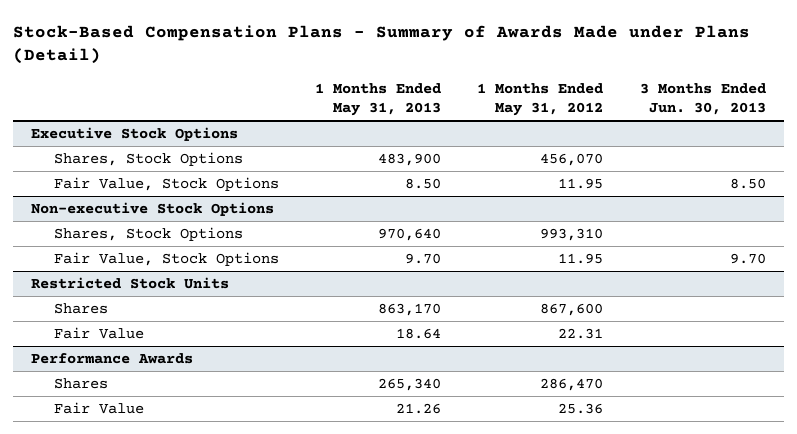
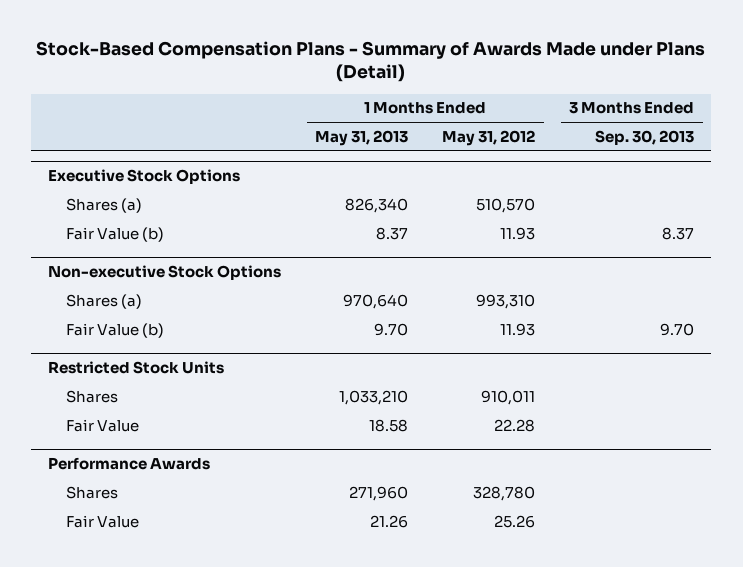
- | 1 Months Ended May 31, 2013 | 1 Months Ended May 31, 2012 | 3 Months Ended Jun. 30, 2013
+ | 1 Months Ended May 31, 2013 | 1 Months Ended May 31, 2012 | 3 Months Ended Sep. 30, 2013
@ Executive Stock Options
- Shares, Stock Options | 483,900 | 456,070 |
- Fair Value, Stock Options | 8.50 | 11.95 | 8.50
+ Shares (a) | 826,340 | 510,570 |
+ Fair Value (b) | 8.37 | 11.93 | 8.37
@ Non-executive Stock Options
- Shares, Stock Options | 970,640 | 993,310 |
- Fair Value, Stock Options | 9.70 | 11.95 | 9.70
+ Shares (a) | 970,640 | 993,310 |
+ Fair Value (b) | 9.70 | 11.93 | 9.70
@ Restricted Stock Units
- Shares | 863,170 | 867,600 |
- Fair Value | 18.64 | 22.31 |
+ Shares | 1,033,210 | 910,011 |
+ Fair Value | 18.58 | 22.28 |
@ Performance Awards
- Shares | 265,340 | 286,470 |
- Fair Value | 21.26 | 25.36 |
+ Shares | 271,960 | 328,780 |
+ Fair Value | 21.26 | 25.26 |

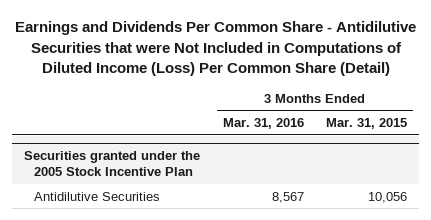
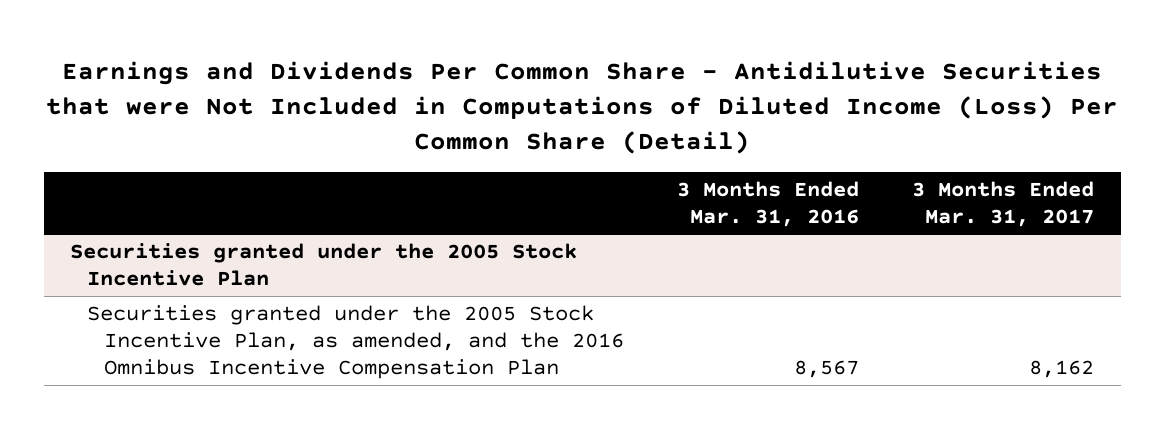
- | 3 Months Ended Mar. 31, 2016 | 3 Months Ended Mar. 31, 2015
+ | 3 Months Ended Mar. 31, 2016 | 3 Months Ended Mar. 31, 2017
@ Securities granted under the 2005 Stock Incentive Plan
- Antidilutive Securities | 8,567 | 10,056
+ Securities granted under the 2005 Stock Incentive Plan, as amended, and the 2016 Omnibus Incentive Compensation Plan | 8,567 | 8,162

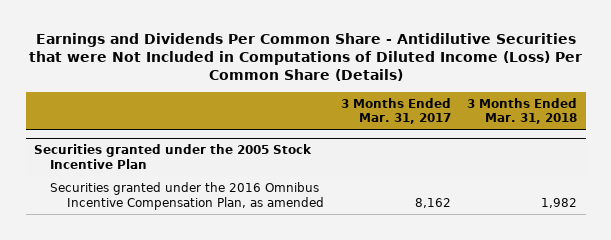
- Earnings and Dividends Per Common Share - Antidilutive Securities that were Not Included in Computations of Diluted Income (Loss) Per Common Share (Detail)
+ Earnings and Dividends Per Common Share - Antidilutive Securities that were Not Included in Computations of Diluted Income (Loss) Per Common Share (Details)
- | 3 Months Ended Mar. 31, 2016 | 3 Months Ended Mar. 31, 2017
+ | 3 Months Ended Mar. 31, 2017 | 3 Months Ended Mar. 31, 2018
@ Securities granted under the 2005 Stock Incentive Plan
- Securities granted under the 2005 Stock Incentive Plan, as amended, and the 2016 Omnibus Incentive Compensation Plan | 8,567 | 8,162
+ Securities granted under the 2016 Omnibus Incentive Compensation Plan, as amended | 8,162 | 1,982

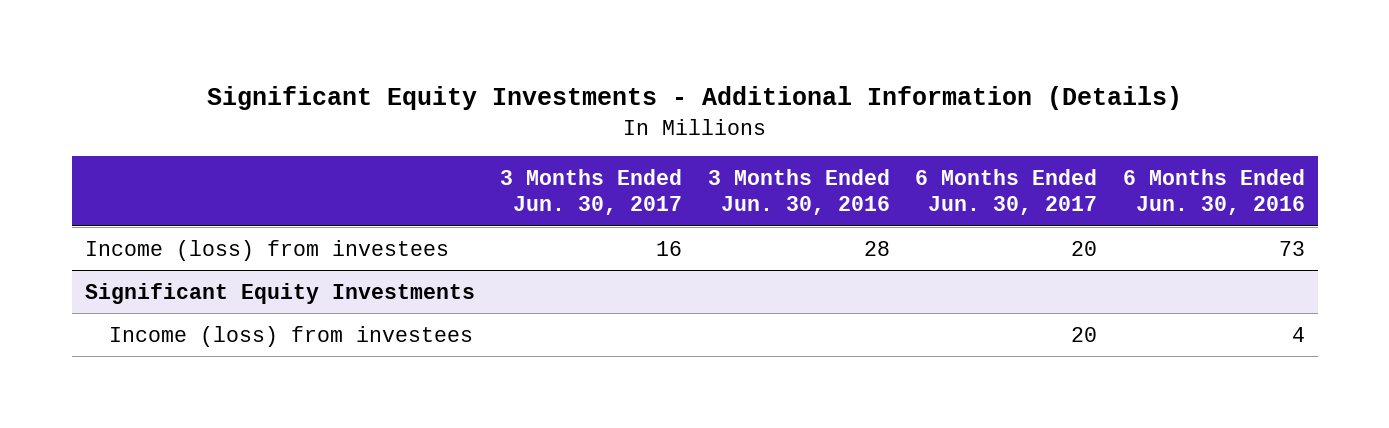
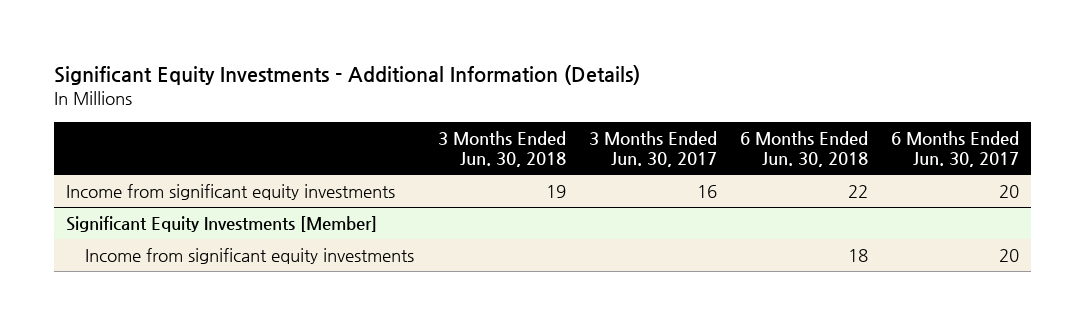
- | 3 Months Ended Jun. 30, 2017 | 3 Months Ended Jun. 30, 2016 | 6 Months Ended Jun. 30, 2017 | 6 Months Ended Jun. 30, 2016
+ | 3 Months Ended Jun. 30, 2018 | 3 Months Ended Jun. 30, 2017 | 6 Months Ended Jun. 30, 2018 | 6 Months Ended Jun. 30, 2017
- Income (loss) from investees | 16 | 28 | 20 | 73
- Significant Equity Investments
- Income (loss) from investees | | | 20 | 4
+ Income from significant equity investments | 19 | 16 | 22 | 20
+ Significant Equity Investments [Member]
+ Income from significant equity investments | | | 18 | 20

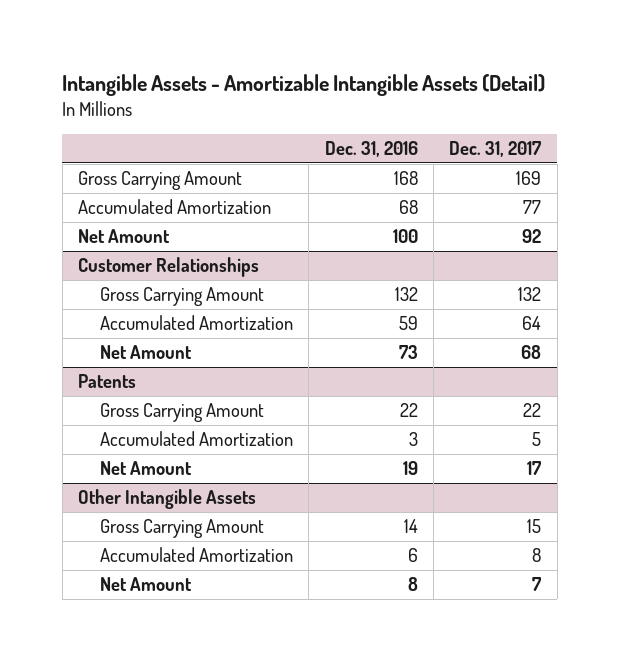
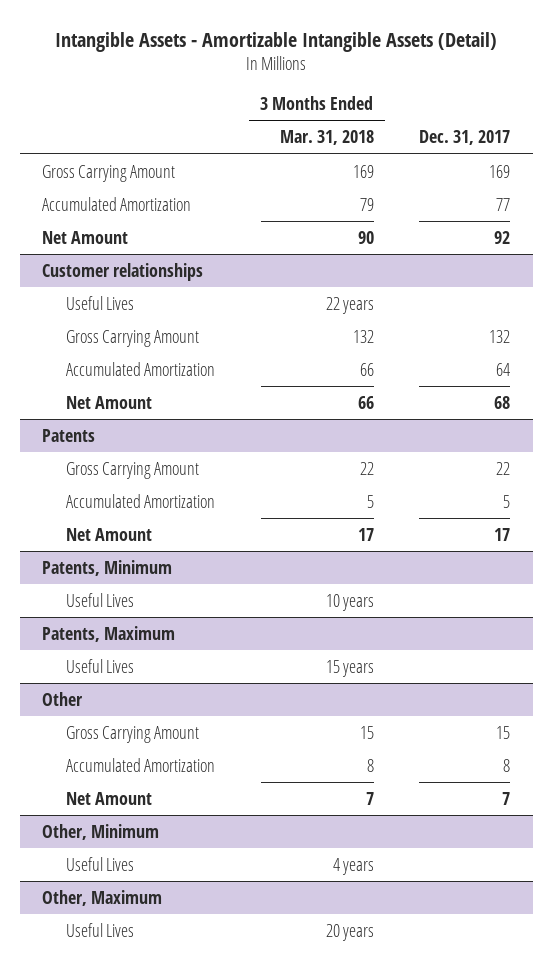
- | Dec. 31, 2016 | Dec. 31, 2017
+ | 3 Months Ended Mar. 31, 2018 | Dec. 31, 2017
- Customer Relationships
+ Customer relationships
+ Useful Lives | 22 years |
- Other Intangible Assets
+ Patents, Minimum
+ Useful Lives | 10 years |
+ Patents, Maximum
+ Useful Lives | 15 years |
+ Other
+ Other, Minimum
+ Useful Lives | 4 years |
+ Other, Maximum
+ Useful Lives | 20 years |

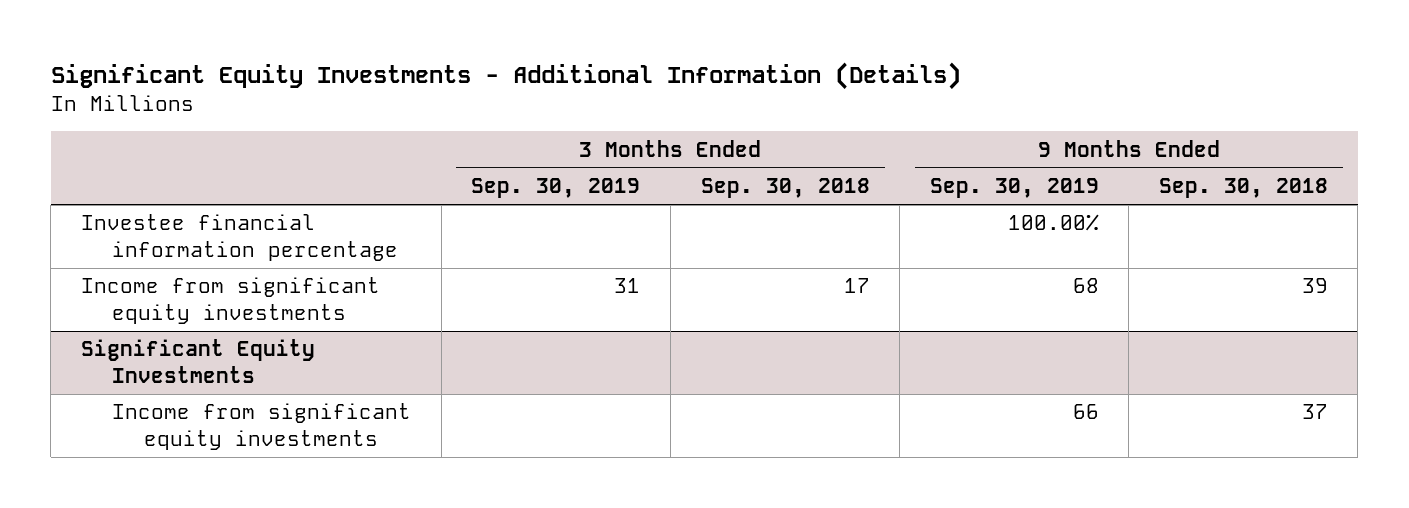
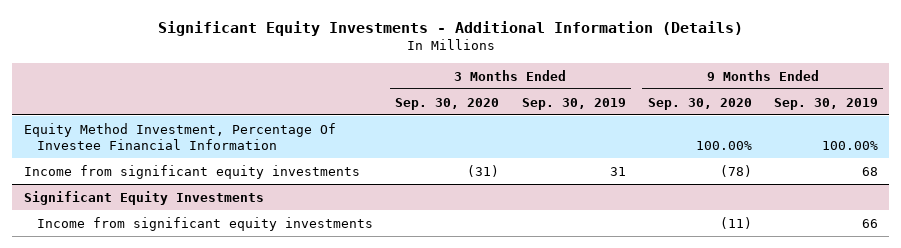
- | 3 Months Ended Sep. 30, 2019 | 3 Months Ended Sep. 30, 2018 | 9 Months Ended Sep. 30, 2019 | 9 Months Ended Sep. 30, 2018
+ | 3 Months Ended Sep. 30, 2020 | 3 Months Ended Sep. 30, 2019 | 9 Months Ended Sep. 30, 2020 | 9 Months Ended Sep. 30, 2019
- Investee financial information percentage | | | 100.00% |
+ Equity Method Investment, Percentage Of Investee Financial Information | | | 100.00% | 100.00%

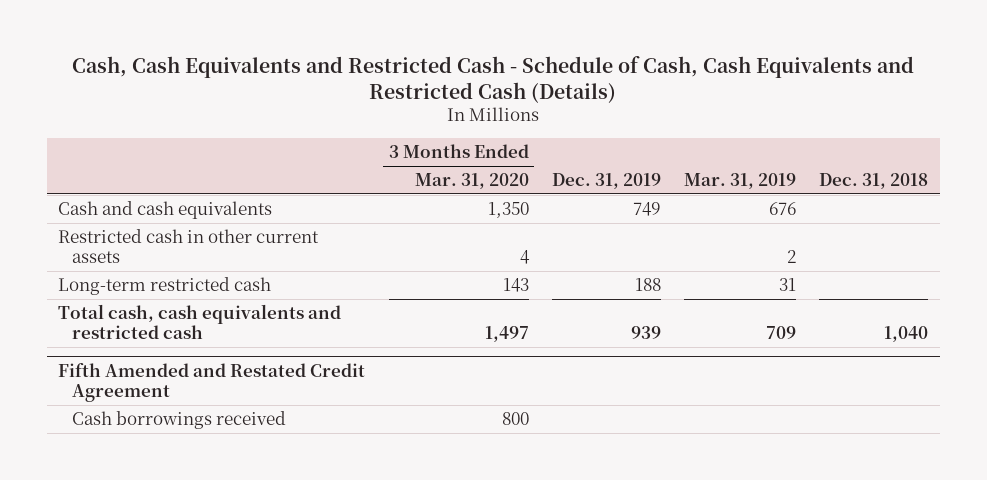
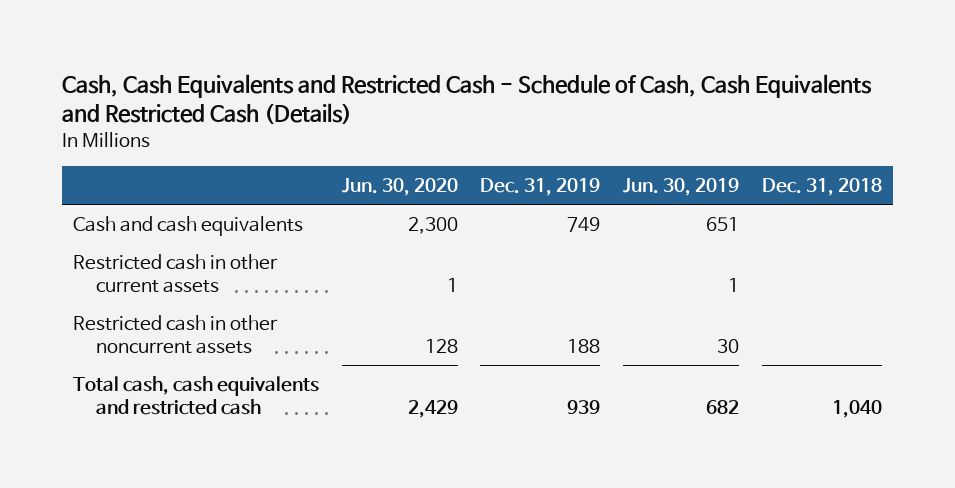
- | 3 Months Ended Mar. 31, 2020 | Dec. 31, 2019 | Mar. 31, 2019 | Dec. 31, 2018
+ | Jun. 30, 2020 | Dec. 31, 2019 | Jun. 30, 2019 | Dec. 31, 2018
- Long-term restricted cash | 143 | 188 | 31 |
+ Restricted cash in other noncurrent assets | 128 | 188 | 30 |
- Fifth Amended and Restated Credit Agreement
- Cash borrowings received | 800 | | |

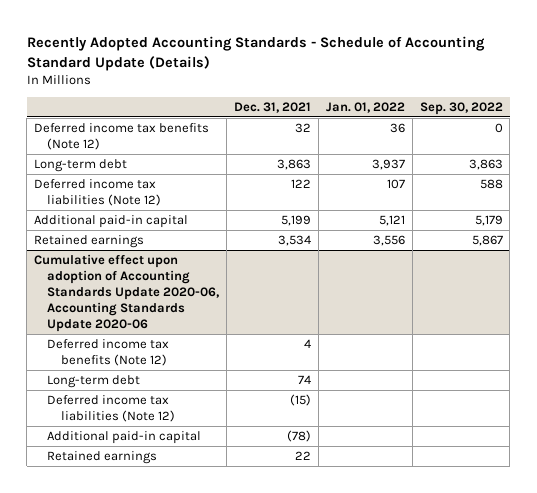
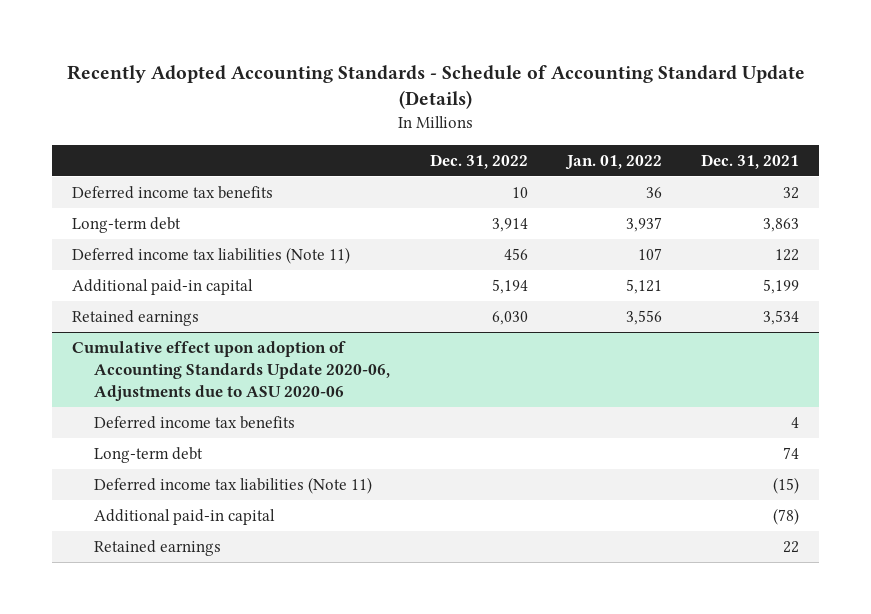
- | Dec. 31, 2021 | Jan. 01, 2022 | Sep. 30, 2022
+ | Dec. 31, 2022 | Jan. 01, 2022 | Dec. 31, 2021
- Deferred income tax benefits (Note 12) | 32 | 36 | 0
+ Deferred income tax benefits | 10 | 36 | 32
- Deferred income tax liabilities (Note 12) | 122 | 107 | 588
+ Deferred income tax liabilities (Note 11) | 456 | 107 | 122
- Cumulative effect upon adoption of Accounting Standards Update 2020-06, Accounting Standards Update 2020-06
- Deferred income tax benefits (Note 12) | 4 | |
+ Cumulative effect upon adoption of Accounting Standards Update 2020-06, Adjustments due to ASU 2020-06
+ Deferred income tax benefits | | | 4
- Deferred income tax liabilities (Note 12) | (15) | |
+ Deferred income tax liabilities (Note 11) | | | (15)

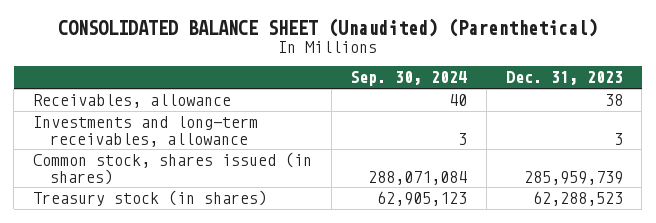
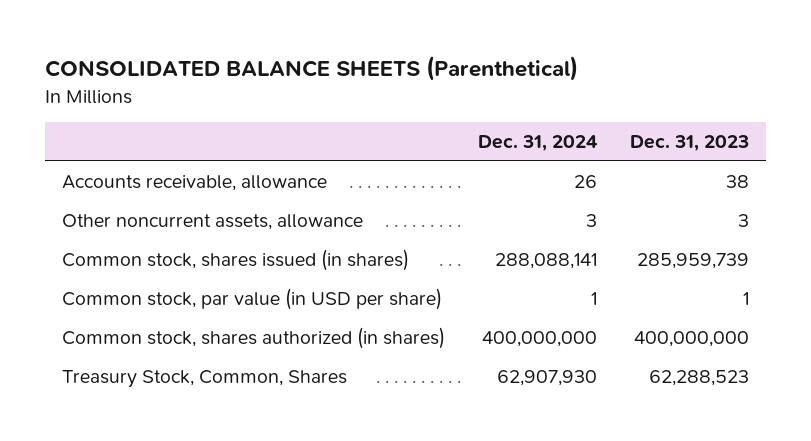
- CONSOLIDATED BALANCE SHEET (Unaudited) (Parenthetical)
+ CONSOLIDATED BALANCE SHEETS (Parenthetical)
- | Sep. 30, 2024 | Dec. 31, 2023
+ | Dec. 31, 2024 | Dec. 31, 2023
- Receivables, allowance | 40 | 38
- Investments and long-term receivables, allowance | 3 | 3
+ Accounts receivable, allowance | 26 | 38
+ Other noncurrent assets, allowance | 3 | 3
- Treasury stock (in shares) | 62,905,123 | 62,288,523
+ Common stock, par value (in USD per share) | 1 | 1
+ Common stock, shares authorized (in shares) | 400,000,000 | 400,000,000
+ Treasury Stock, Common, Shares | 62,907,930 | 62,288,523

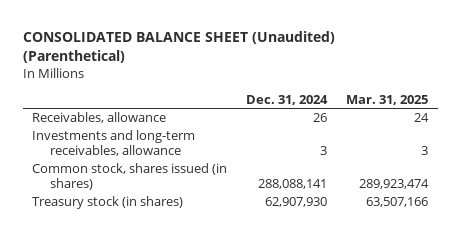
- CONSOLIDATED BALANCE SHEETS (Parenthetical)
+ CONSOLIDATED BALANCE SHEET (Unaudited) (Parenthetical)
- | Dec. 31, 2024 | Dec. 31, 2023
+ | Dec. 31, 2024 | Mar. 31, 2025
- Accounts receivable, allowance | 26 | 38
- Other noncurrent assets, allowance | 3 | 3
+ Receivables, allowance | 26 | 24
+ Investments and long-term receivables, allowance | 3 | 3
- Common stock, par value (in USD per share) | 1 | 1
- Common stock, shares authorized (in shares) | 400,000,000 | 400,000,000
- Treasury Stock, Common, Shares | 62,907,930 | 62,288,523
+ Treasury stock (in shares) | 62,907,930 | 63,507,166

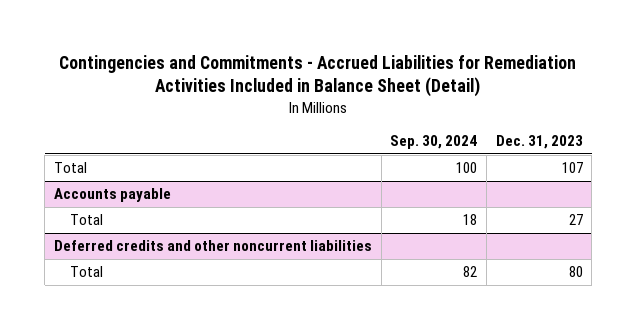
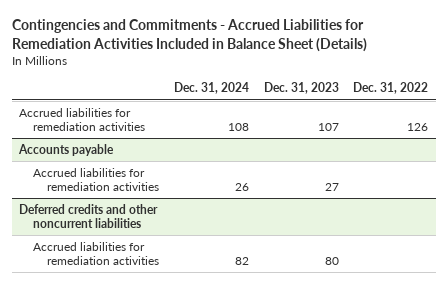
- Contingencies and Commitments - Accrued Liabilities for Remediation Activities Included in Balance Sheet (Detail)
+ Contingencies and Commitments - Accrued Liabilities for Remediation Activities Included in Balance Sheet (Details)
- | Sep. 30, 2024 | Dec. 31, 2023
+ | Dec. 31, 2024 | Dec. 31, 2023 | Dec. 31, 2022
- Total | 100 | 107
+ Accrued liabilities for remediation activities | 108 | 107 | 126
@ Accounts payable
- Total | 18 | 27
+ Accrued liabilities for remediation activities | 26 | 27 |
@ Deferred credits and other noncurrent liabilities
- Total | 82 | 80
+ Accrued liabilities for remediation activities | 82 | 80 |

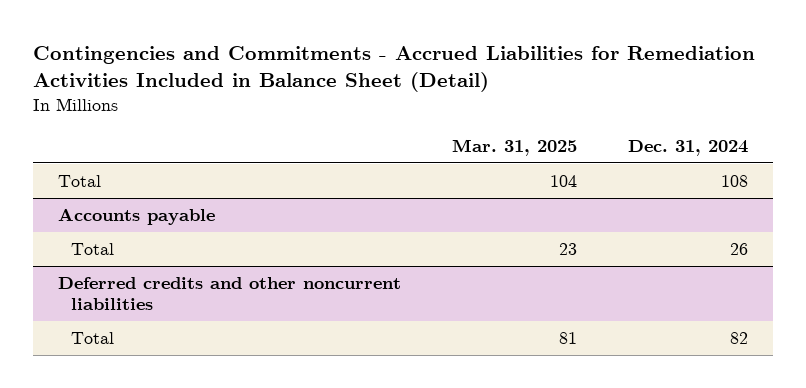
- Contingencies and Commitments - Accrued Liabilities for Remediation Activities Included in Balance Sheet (Details)
+ Contingencies and Commitments - Accrued Liabilities for Remediation Activities Included in Balance Sheet (Detail)
- | Dec. 31, 2024 | Dec. 31, 2023 | Dec. 31, 2022
+ | Mar. 31, 2025 | Dec. 31, 2024
- Accrued liabilities for remediation activities | 108 | 107 | 126
+ Total | 104 | 108
@ Accounts payable
- Accrued liabilities for remediation activities | 26 | 27 |
+ Total | 23 | 26
@ Deferred credits and other noncurrent liabilities
- Accrued liabilities for remediation activities | 82 | 80 |
+ Total | 81 | 82

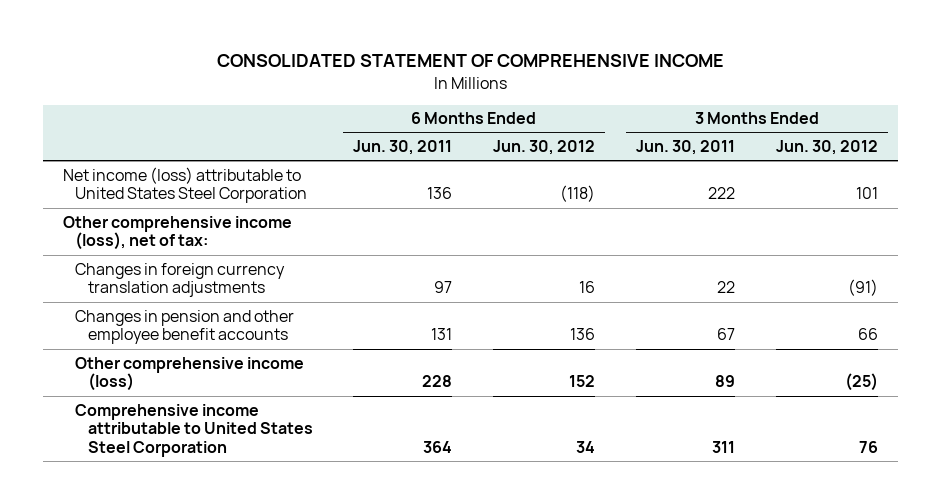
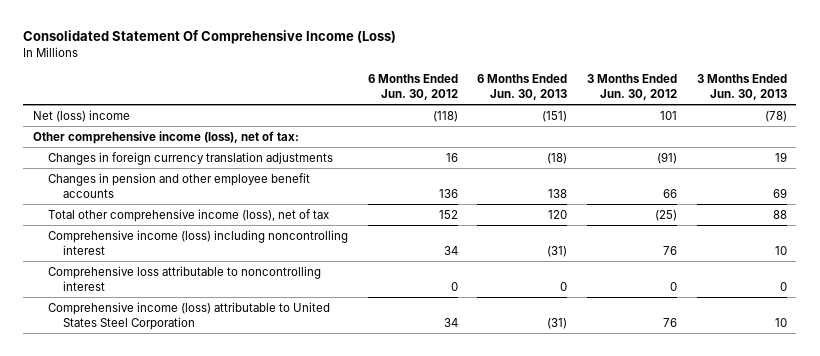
- CONSOLIDATED STATEMENT OF COMPREHENSIVE INCOME
+ Consolidated Statement Of Comprehensive Income (Loss)
- | 6 Months Ended Jun. 30, 2011 | 6 Months Ended Jun. 30, 2012 | 3 Months Ended Jun. 30, 2011 | 3 Months Ended Jun. 30, 2012
+ | 6 Months Ended Jun. 30, 2012 | 6 Months Ended Jun. 30, 2013 | 3 Months Ended Jun. 30, 2012 | 3 Months Ended Jun. 30, 2013
- Net income (loss) attributable to United States Steel Corporation | 136 | (118) | 222 | 101
+ Net (loss) income | (118) | (151) | 101 | (78)
- Other comprehensive income (loss) | 228 | 152 | 89 | (25)
- Comprehensive income attributable to United States Steel Corporation | 364 | 34 | 311 | 76
+ Total other comprehensive income (loss), net of tax | 152 | 120 | (25) | 88
+ Comprehensive income (loss) including noncontrolling interest | 34 | (31) | 76 | 10
+ Comprehensive loss attributable to noncontrolling interest | 0 | 0 | 0 | 0
+ Comprehensive income (loss) attributable to United States Steel Corporation | 34 | (31) | 76 | 10

